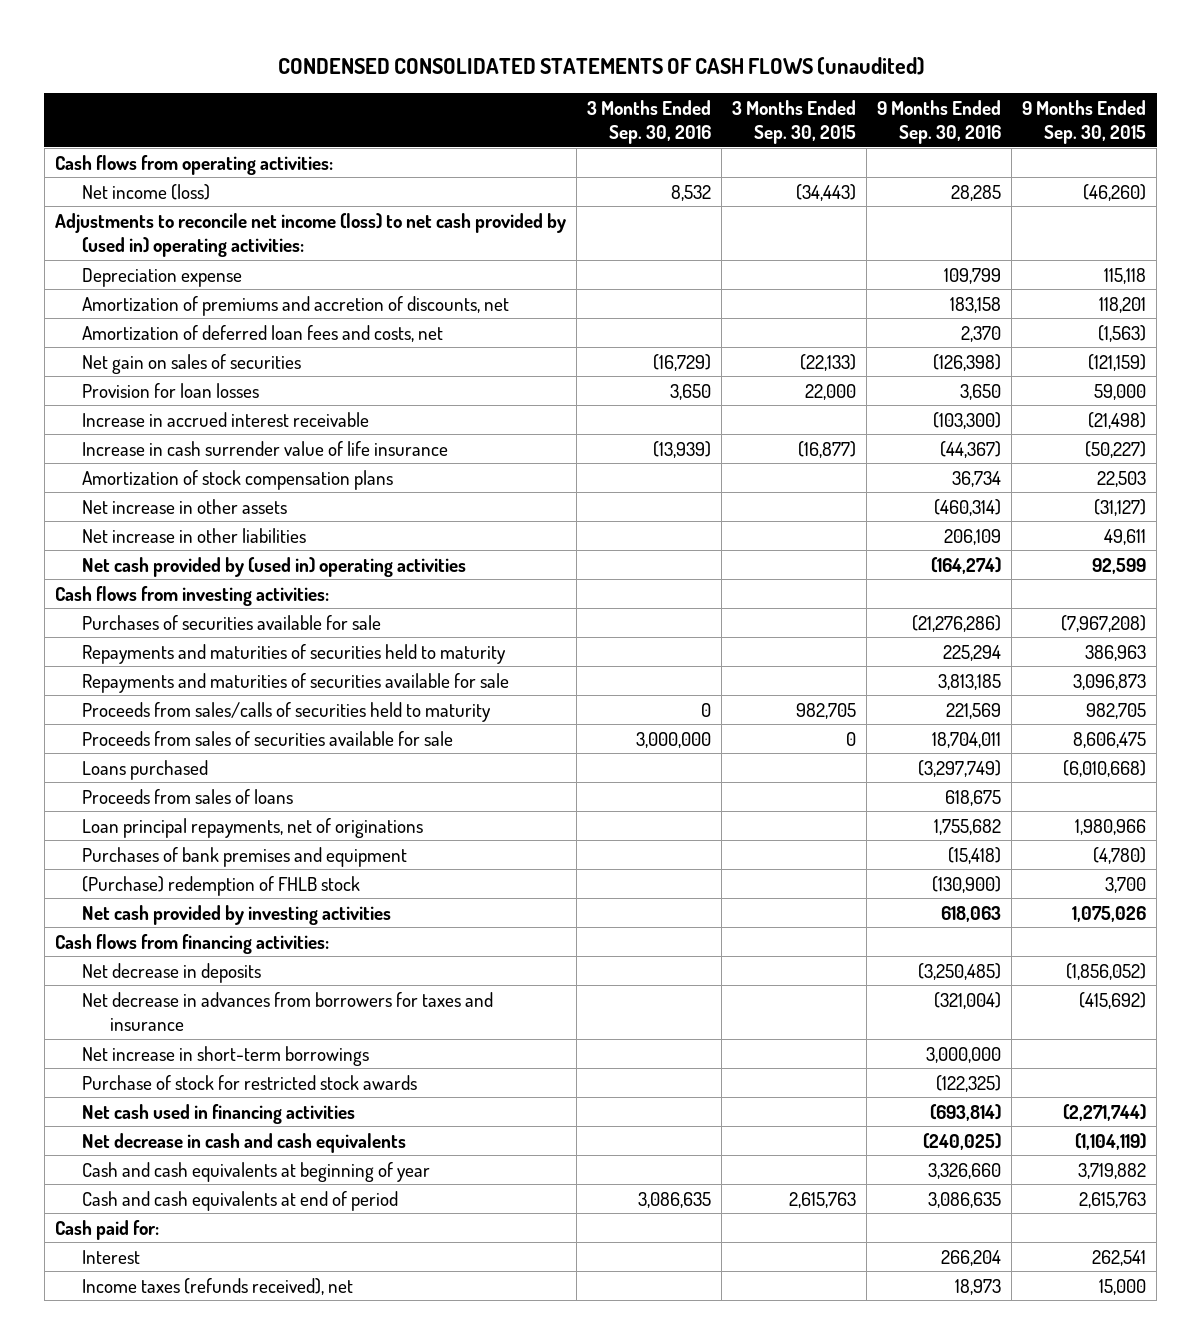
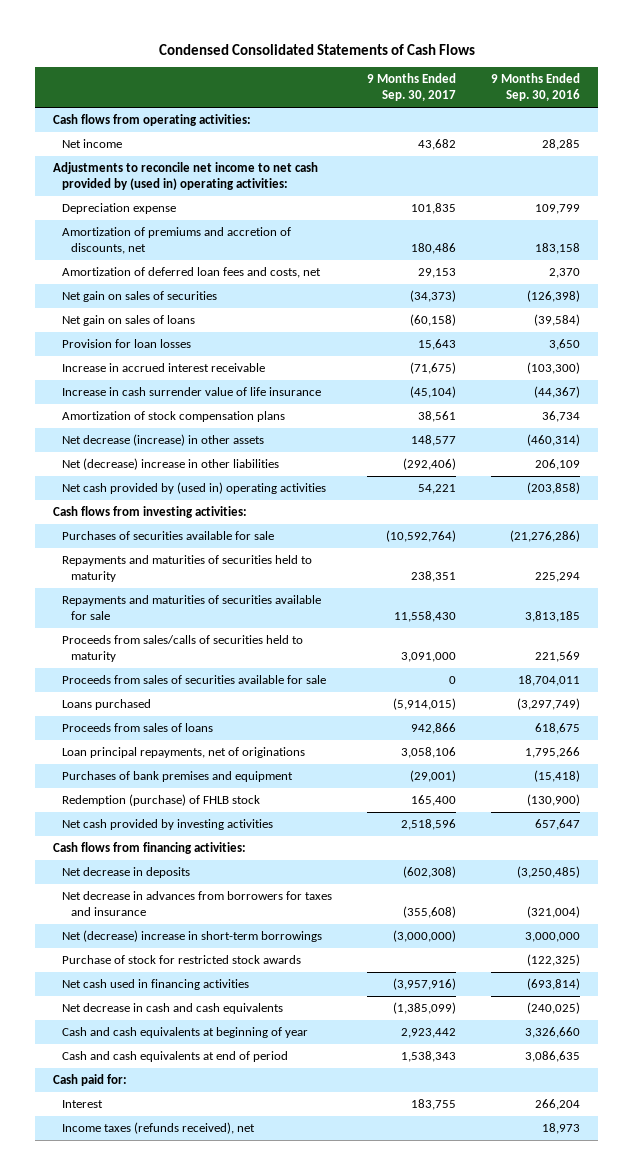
- CONDENSED CONSOLIDATED STATEMENTS OF CASH FLOWS (unaudited)
+ Condensed Consolidated Statements of Cash Flows
- | 3 Months Ended Sep. 30, 2016 | 3 Months Ended Sep. 30, 2015 | 9 Months Ended Sep. 30, 2016 | 9 Months Ended Sep. 30, 2015
+ | 9 Months Ended Sep. 30, 2017 | 9 Months Ended Sep. 30, 2016
- Net income (loss) | 8,532 | (34,443) | 28,285 | (46,260)
- Adjustments to reconcile net income (loss) to net cash provided by (used in) operating activities:
+ Net income | 43,682 | 28,285
+ Adjustments to reconcile net income to net cash provided by (used in) operating activities:
+ Net gain on sales of loans | (60,158) | (39,584)
- Net increase in other assets | | | (460,314) | (31,127)
- Net increase in other liabilities | | | 206,109 | 49,611
- Net cash provided by (used in) operating activities | | | (164,274) | 92,599
+ Net decrease (increase) in other assets | 148,577 | (460,314)
+ Net (decrease) increase in other liabilities | (292,406) | 206,109
+ Net cash provided by (used in) operating activities | 54,221 | (203,858)
- Loan principal repayments, net of originations | | | 1,755,682 | 1,980,966
+ Loan principal repayments, net of originations | 3,058,106 | 1,795,266
- (Purchase) redemption of FHLB stock | | | (130,900) | 3,700
- Net cash provided by investing activities | | | 618,063 | 1,075,026
+ Redemption (purchase) of FHLB stock | 165,400 | (130,900)
+ Net cash provided by investing activities | 2,518,596 | 657,647
- Net increase in short-term borrowings | | | 3,000,000 |
+ Net (decrease) increase in short-term borrowings | (3,000,000) | 3,000,000

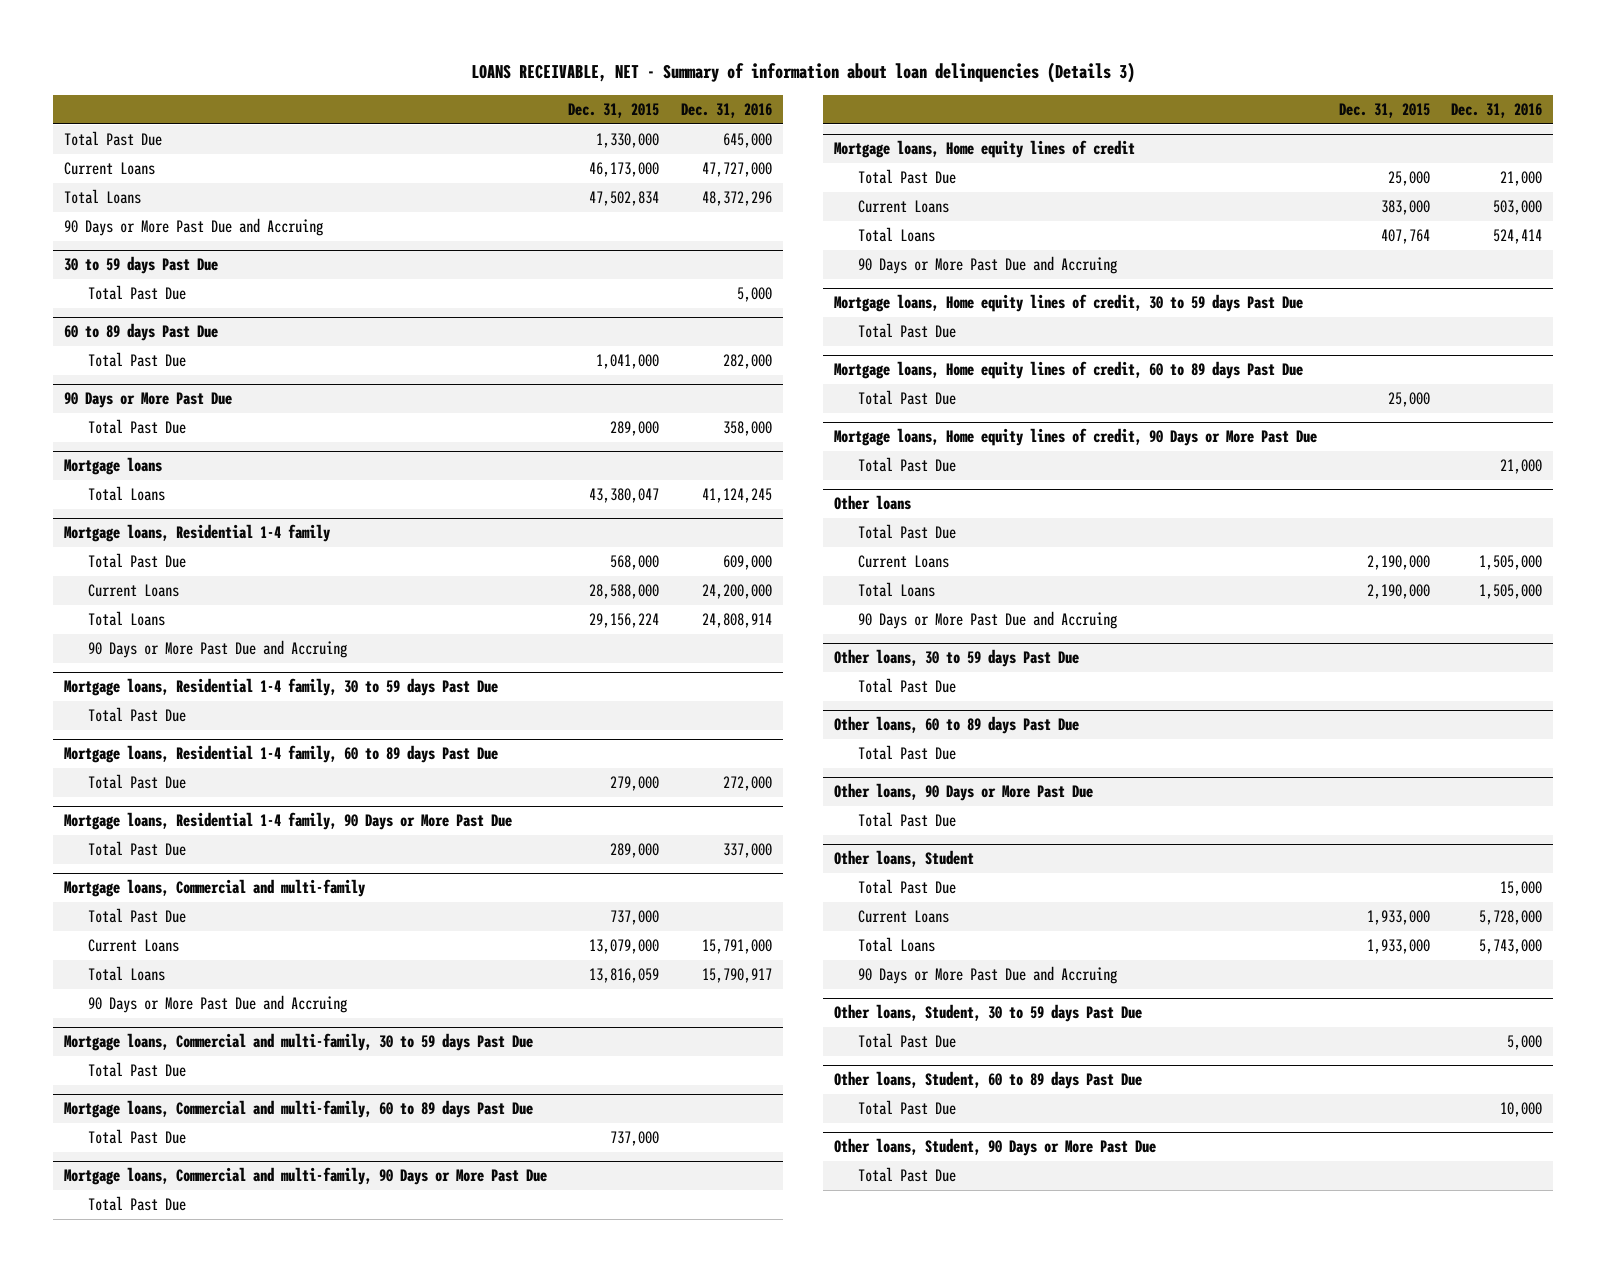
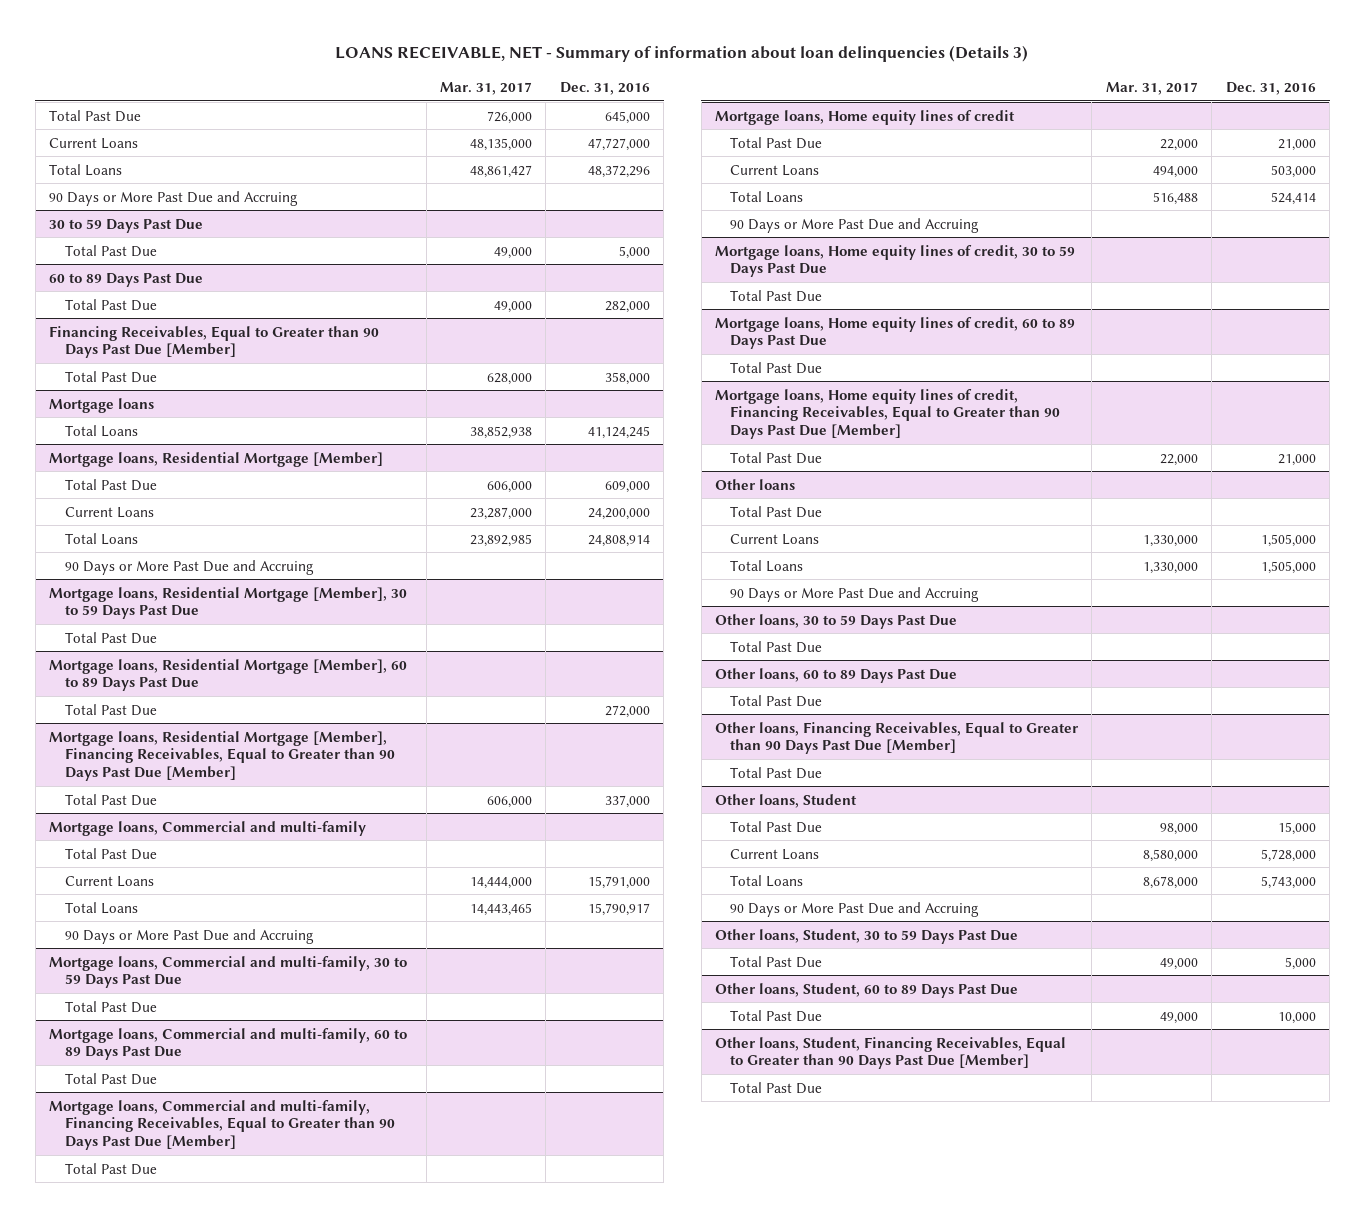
- | Dec. 31, 2015 | Dec. 31, 2016
+ | Mar. 31, 2017 | Dec. 31, 2016
- 30 to 59 days Past Due
+ 30 to 59 Days Past Due
- 60 to 89 days Past Due
+ 60 to 89 Days Past Due
- 90 Days or More Past Due
+ Financing Receivables, Equal to Greater than 90 Days Past Due [Member]
- Mortgage loans, Residential 1-4 family
+ Mortgage loans, Residential Mortgage [Member]
- Mortgage loans, Residential 1-4 family, 30 to 59 days Past Due
+ Mortgage loans, Residential Mortgage [Member], 30 to 59 Days Past Due
- Mortgage loans, Residential 1-4 family, 60 to 89 days Past Due
+ Mortgage loans, Residential Mortgage [Member], 60 to 89 Days Past Due
- Mortgage loans, Residential 1-4 family, 90 Days or More Past Due
+ Mortgage loans, Residential Mortgage [Member], Financing Receivables, Equal to Greater than 90 Days Past Due [Member]
- Mortgage loans, Commercial and multi-family, 30 to 59 days Past Due
+ Mortgage loans, Commercial and multi-family, 30 to 59 Days Past Due
- Mortgage loans, Commercial and multi-family, 60 to 89 days Past Due
+ Mortgage loans, Commercial and multi-family, 60 to 89 Days Past Due
- Mortgage loans, Commercial and multi-family, 90 Days or More Past Due
+ Mortgage loans, Commercial and multi-family, Financing Receivables, Equal to Greater than 90 Days Past Due [Member]
- Mortgage loans, Home equity lines of credit, 30 to 59 days Past Due
+ Mortgage loans, Home equity lines of credit, 30 to 59 Days Past Due
- Mortgage loans, Home equity lines of credit, 60 to 89 days Past Due
+ Mortgage loans, Home equity lines of credit, 60 to 89 Days Past Due
- Mortgage loans, Home equity lines of credit, 90 Days or More Past Due
+ Mortgage loans, Home equity lines of credit, Financing Receivables, Equal to Greater than 90 Days Past Due [Member]
- Other loans, 30 to 59 days Past Due
+ Other loans, 30 to 59 Days Past Due
- Other loans, 60 to 89 days Past Due
+ Other loans, 60 to 89 Days Past Due
- Other loans, 90 Days or More Past Due
+ Other loans, Financing Receivables, Equal to Greater than 90 Days Past Due [Member]
- Other loans, Student, 30 to 59 days Past Due
+ Other loans, Student, 30 to 59 Days Past Due
- Other loans, Student, 60 to 89 days Past Due
+ Other loans, Student, 60 to 89 Days Past Due
- Other loans, Student, 90 Days or More Past Due
+ Other loans, Student, Financing Receivables, Equal to Greater than 90 Days Past Due [Member]

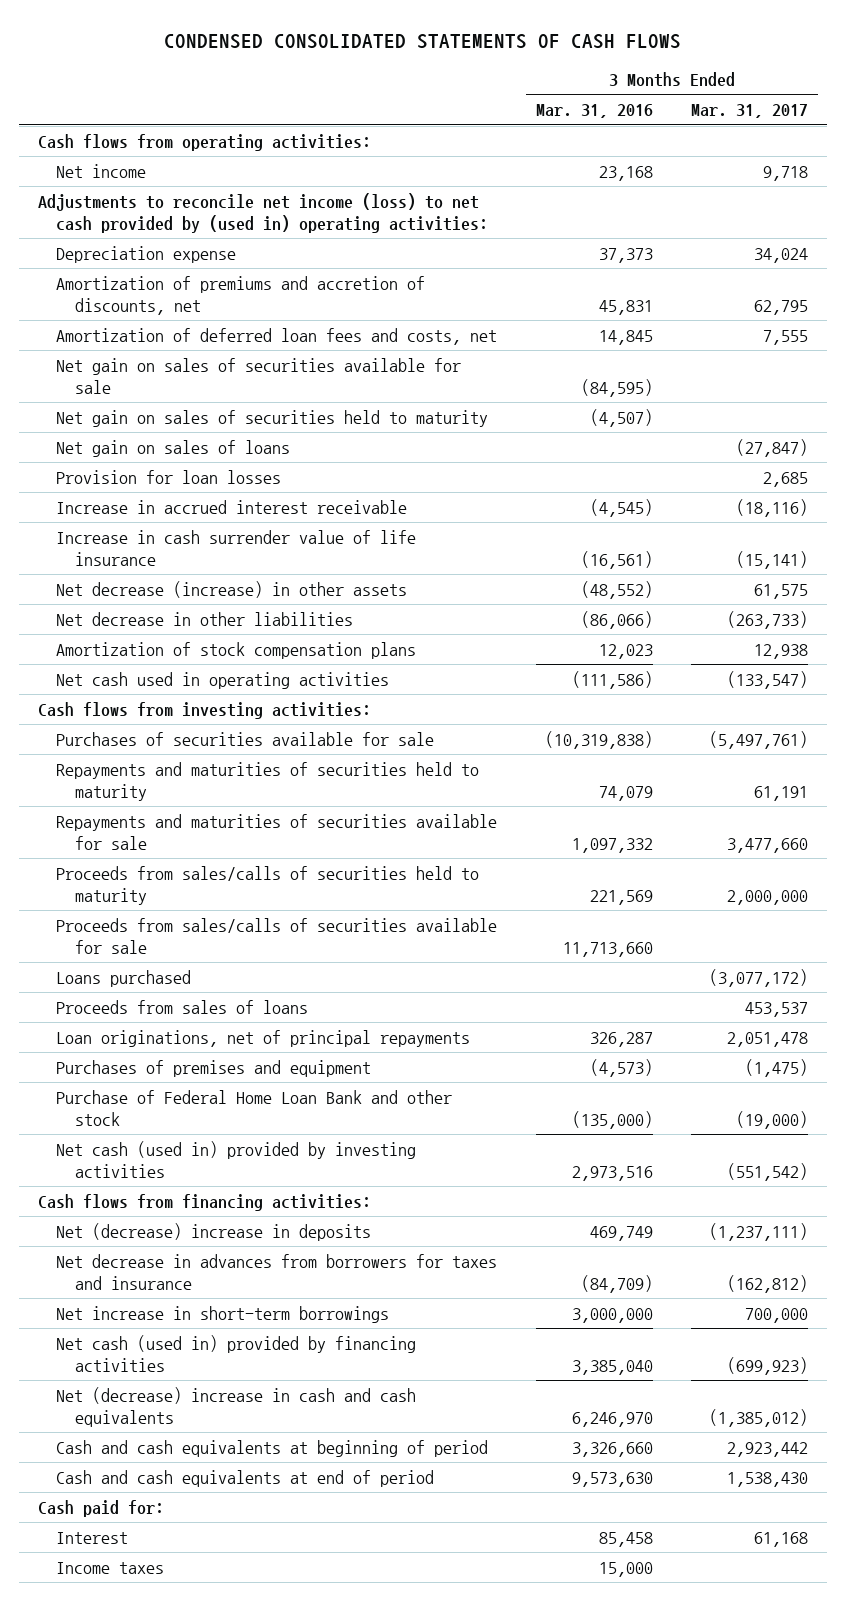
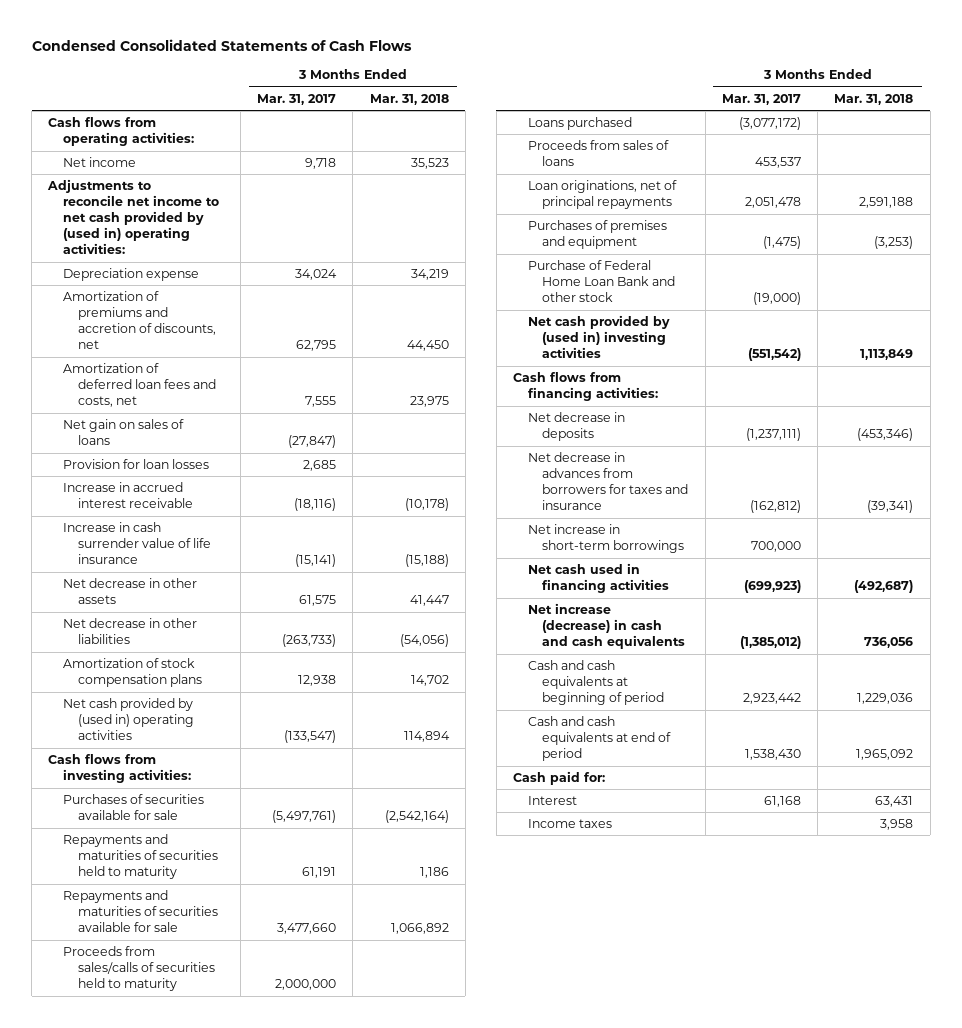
- CONDENSED CONSOLIDATED STATEMENTS OF CASH FLOWS
+ Condensed Consolidated Statements of Cash Flows
- | 3 Months Ended Mar. 31, 2016 | 3 Months Ended Mar. 31, 2017
+ | 3 Months Ended Mar. 31, 2017 | 3 Months Ended Mar. 31, 2018
- Adjustments to reconcile net income (loss) to net cash provided by (used in) operating activities:
+ Adjustments to reconcile net income to net cash provided by (used in) operating activities:
- Net gain on sales of securities available for sale | (84,595) |
- Net gain on sales of securities held to maturity | (4,507) |
- Net decrease (increase) in other assets | (48,552) | 61,575
+ Net decrease in other assets | 61,575 | 41,447
- Net cash used in operating activities | (111,586) | (133,547)
+ Net cash provided by (used in) operating activities | (133,547) | 114,894
- Proceeds from sales/calls of securities available for sale | 11,713,660 |
- Net cash (used in) provided by investing activities | 2,973,516 | (551,542)
+ Net cash provided by (used in) investing activities | (551,542) | 1,113,849
- Net (decrease) increase in deposits | 469,749 | (1,237,111)
+ Net decrease in deposits | (1,237,111) | (453,346)
- Net cash (used in) provided by financing activities | 3,385,040 | (699,923)
- Net (decrease) increase in cash and cash equivalents | 6,246,970 | (1,385,012)
+ Net cash used in financing activities | (699,923) | (492,687)
+ Net increase (decrease) in cash and cash equivalents | (1,385,012) | 736,056

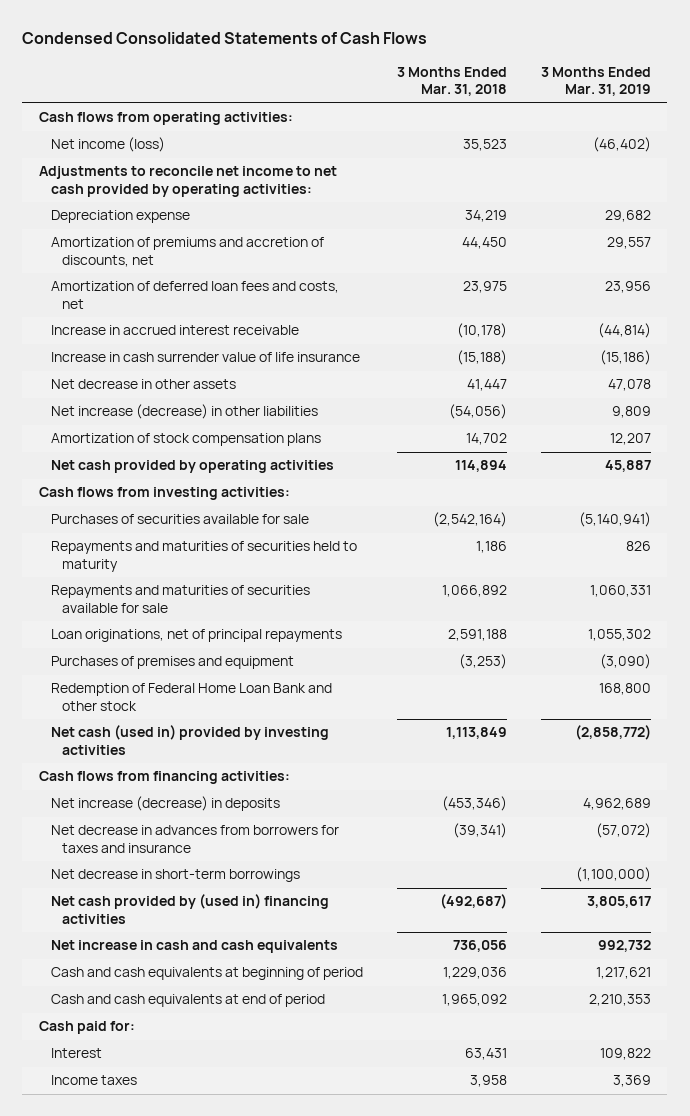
- | 3 Months Ended Mar. 31, 2017 | 3 Months Ended Mar. 31, 2018
+ | 3 Months Ended Mar. 31, 2018 | 3 Months Ended Mar. 31, 2019
- Net income | 9,718 | 35,523
- Adjustments to reconcile net income to net cash provided by (used in) operating activities:
+ Net income (loss) | 35,523 | (46,402)
+ Adjustments to reconcile net income to net cash provided by operating activities:
- Net gain on sales of loans | (27,847) |
- Provision for loan losses | 2,685 |
- Net decrease in other liabilities | (263,733) | (54,056)
+ Net increase (decrease) in other liabilities | (54,056) | 9,809
- Net cash provided by (used in) operating activities | (133,547) | 114,894
+ Net cash provided by operating activities | 114,894 | 45,887
- Proceeds from sales/calls of securities held to maturity | 2,000,000 |
- Loans purchased | (3,077,172) |
- Proceeds from sales of loans | 453,537 |
- Purchase of Federal Home Loan Bank and other stock | (19,000) |
- Net cash provided by (used in) investing activities | (551,542) | 1,113,849
+ Redemption of Federal Home Loan Bank and other stock | | 168,800
+ Net cash (used in) provided by investing activities | 1,113,849 | (2,858,772)
- Net decrease in deposits | (1,237,111) | (453,346)
+ Net increase (decrease) in deposits | (453,346) | 4,962,689
- Net increase in short-term borrowings | 700,000 |
- Net cash used in financing activities | (699,923) | (492,687)
- Net increase (decrease) in cash and cash equivalents | (1,385,012) | 736,056
+ Net decrease in short-term borrowings | | (1,100,000)
+ Net cash provided by (used in) financing activities | (492,687) | 3,805,617
+ Net increase in cash and cash equivalents | 736,056 | 992,732

